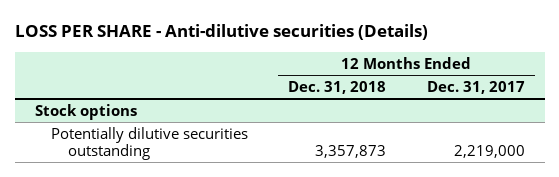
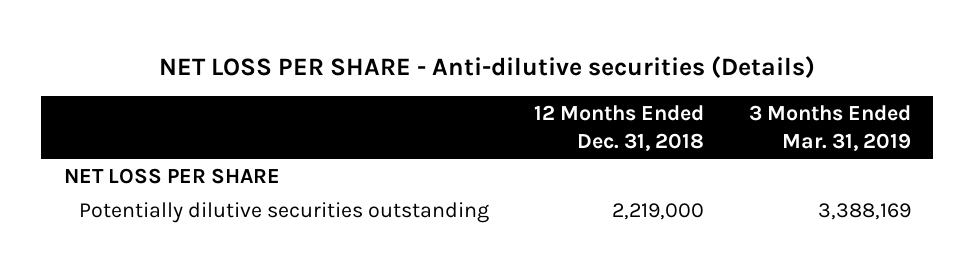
- LOSS PER SHARE - Anti-dilutive securities (Details)
+ NET LOSS PER SHARE - Anti-dilutive securities (Details)
- | 12 Months Ended Dec. 31, 2018 | 12 Months Ended Dec. 31, 2017
+ | 12 Months Ended Dec. 31, 2018 | 3 Months Ended Mar. 31, 2019
- Stock options
- Potentially dilutive securities outstanding | 3,357,873 | 2,219,000
+ NET LOSS PER SHARE
+ Potentially dilutive securities outstanding | 2,219,000 | 3,388,169

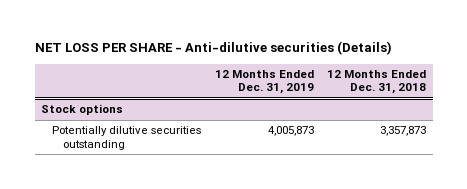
- | 12 Months Ended Dec. 31, 2018 | 3 Months Ended Mar. 31, 2019
+ | 12 Months Ended Dec. 31, 2019 | 12 Months Ended Dec. 31, 2018
- NET LOSS PER SHARE
- Potentially dilutive securities outstanding | 2,219,000 | 3,388,169
+ Stock options
+ Potentially dilutive securities outstanding | 4,005,873 | 3,357,873

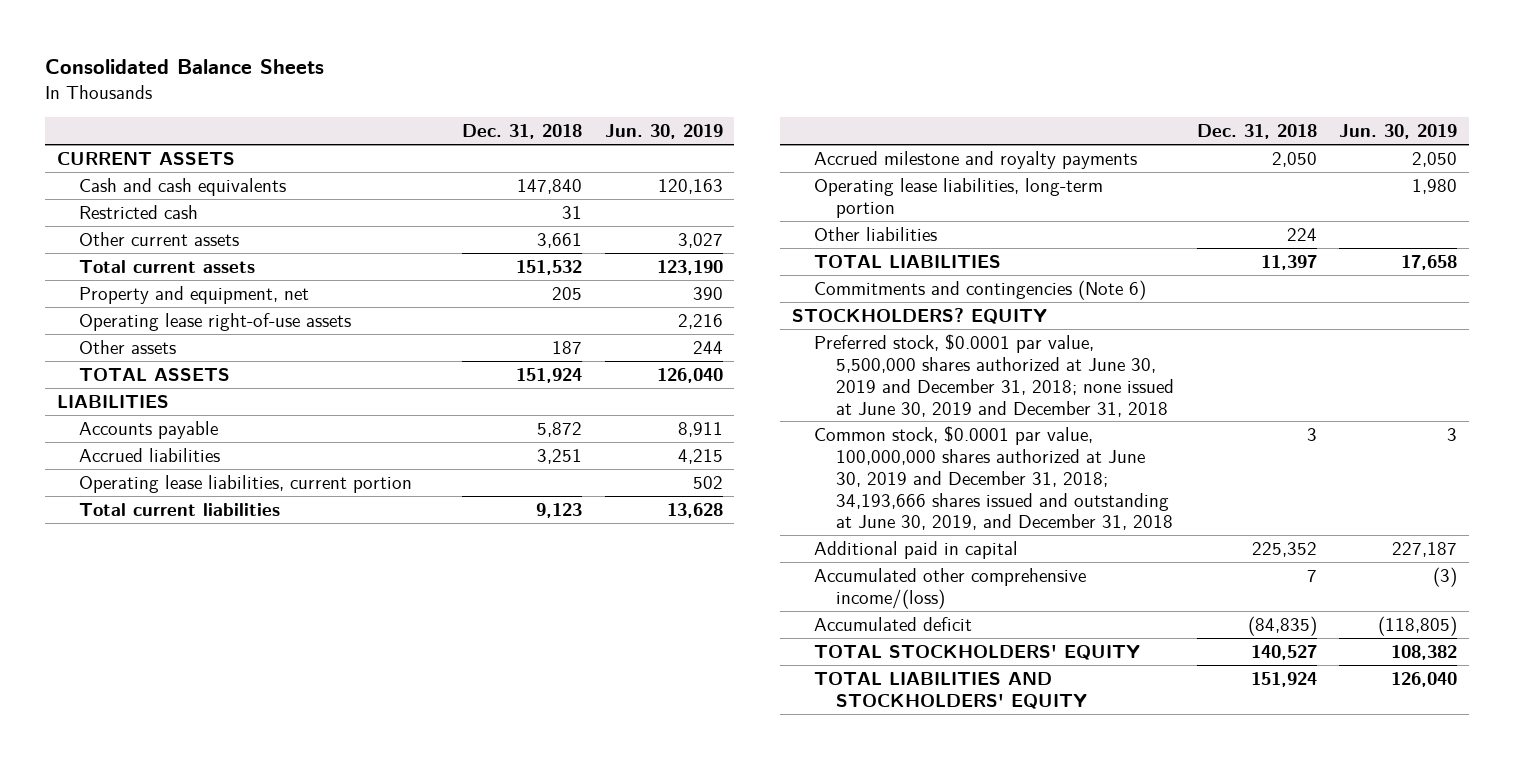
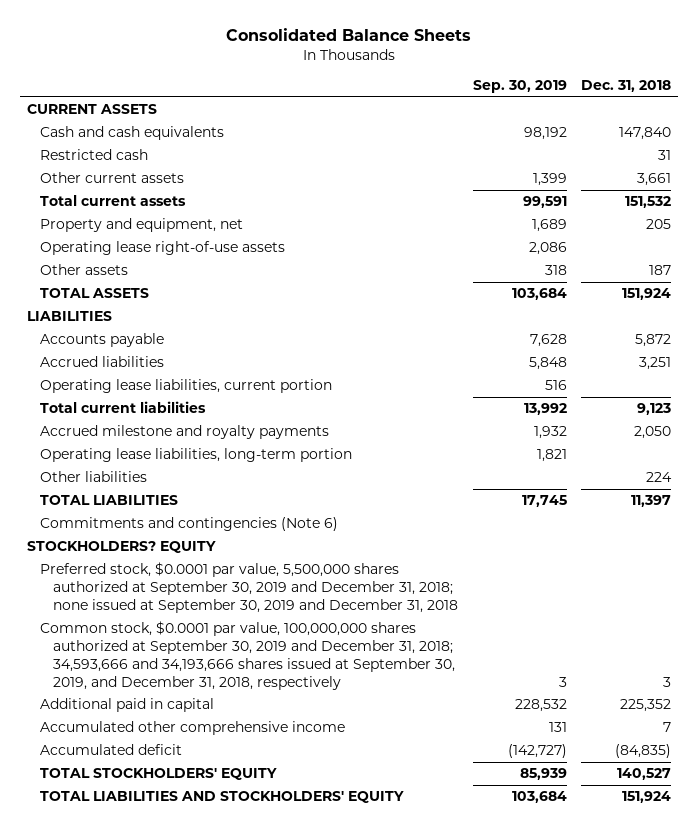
- | Dec. 31, 2018 | Jun. 30, 2019
+ | Sep. 30, 2019 | Dec. 31, 2018
- Preferred stock, $0.0001 par value, 5,500,000 shares authorized at June 30, 2019 and December 31, 2018; none issued at June 30, 2019 and December 31, 2018
- Common stock, $0.0001 par value, 100,000,000 shares authorized at June 30, 2019 and December 31, 2018; 34,193,666 shares issued and outstanding at June 30, 2019, and December 31, 2018 | 3 | 3
+ Preferred stock, $0.0001 par value, 5,500,000 shares authorized at September 30, 2019 and December 31, 2018; none issued at September 30, 2019 and December 31, 2018
+ Common stock, $0.0001 par value, 100,000,000 shares authorized at September 30, 2019 and December 31, 2018; 34,593,666 and 34,193,666 shares issued at September 30, 2019, and December 31, 2018, respectively | 3 | 3
- Accumulated other comprehensive income/(loss) | 7 | (3)
+ Accumulated other comprehensive income | 131 | 7

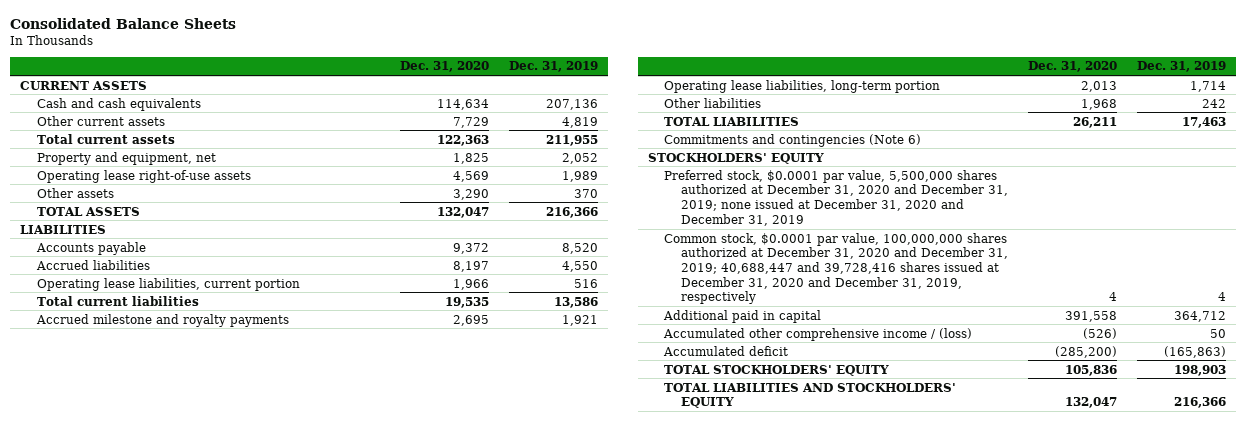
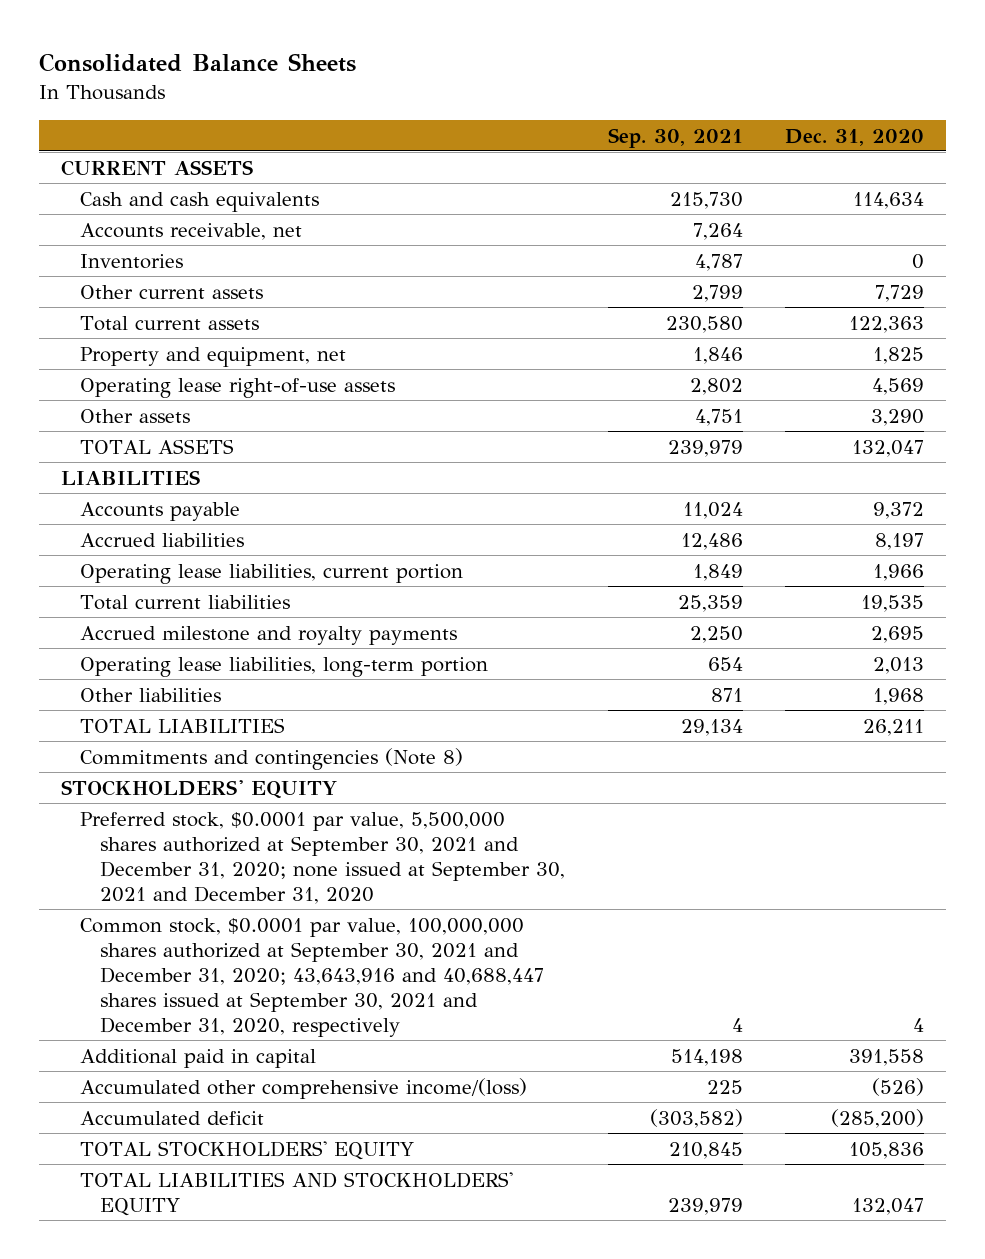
- | Dec. 31, 2020 | Dec. 31, 2019
+ | Sep. 30, 2021 | Dec. 31, 2020
+ Accounts receivable, net | 7,264 |
+ Inventories | 4,787 | 0
- Commitments and contingencies (Note 6)
+ Commitments and contingencies (Note 8)
- Preferred stock, $0.0001 par value, 5,500,000 shares authorized at December 31, 2020 and December 31, 2019; none issued at December 31, 2020 and December 31, 2019
- Common stock, $0.0001 par value, 100,000,000 shares authorized at December 31, 2020 and December 31, 2019; 40,688,447 and 39,728,416 shares issued at December 31, 2020 and December 31, 2019, respectively | 4 | 4
+ Preferred stock, $0.0001 par value, 5,500,000 shares authorized at September 30, 2021 and December 31, 2020; none issued at September 30, 2021 and December 31, 2020
+ Common stock, $0.0001 par value, 100,000,000 shares authorized at September 30, 2021 and December 31, 2020; 43,643,916 and 40,688,447 shares issued at September 30, 2021 and December 31, 2020, respectively | 4 | 4
- Accumulated other comprehensive income / (loss) | (526) | 50
+ Accumulated other comprehensive income/(loss) | 225 | (526)

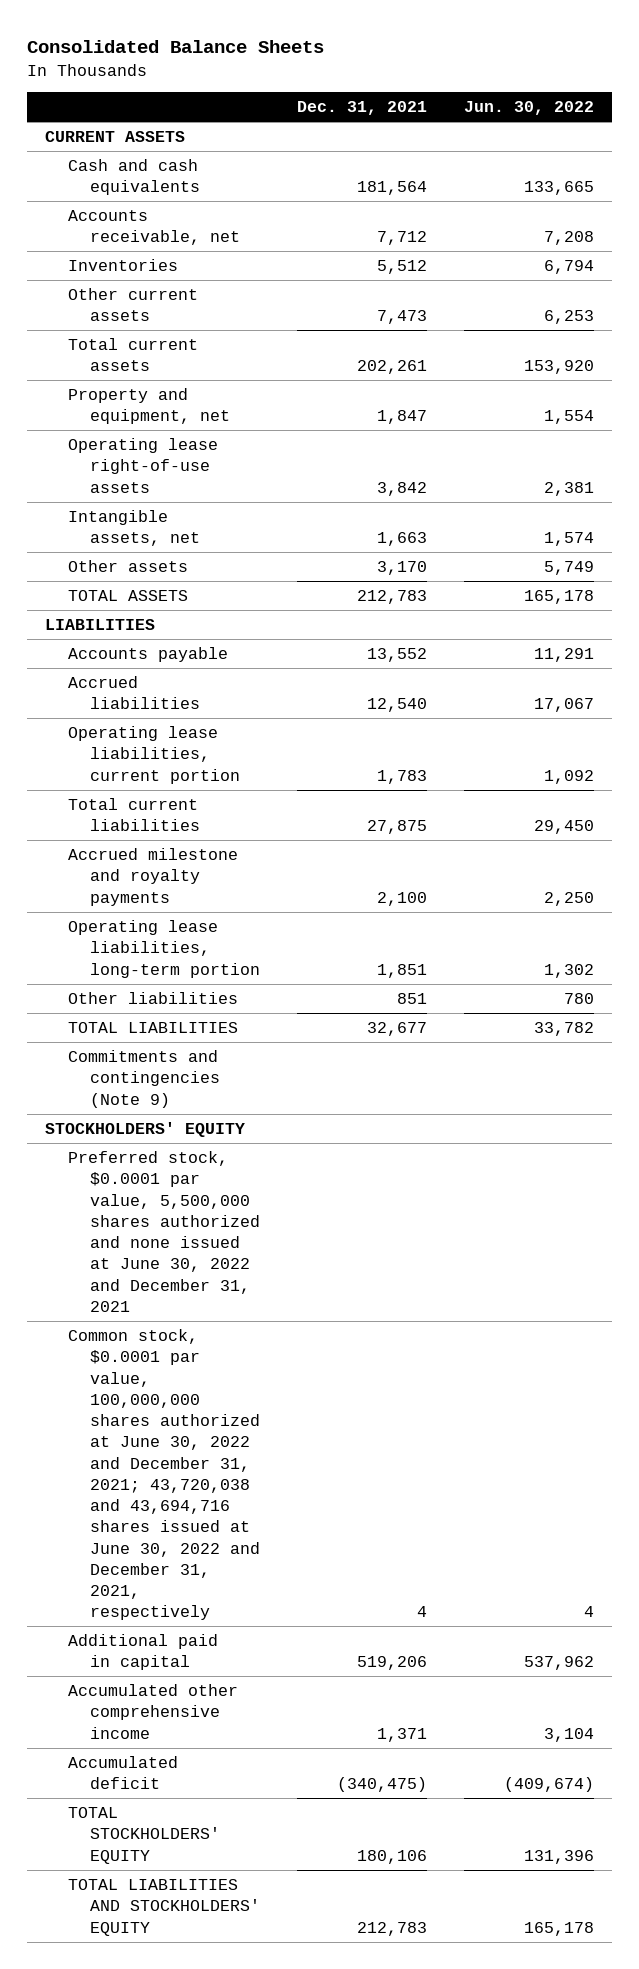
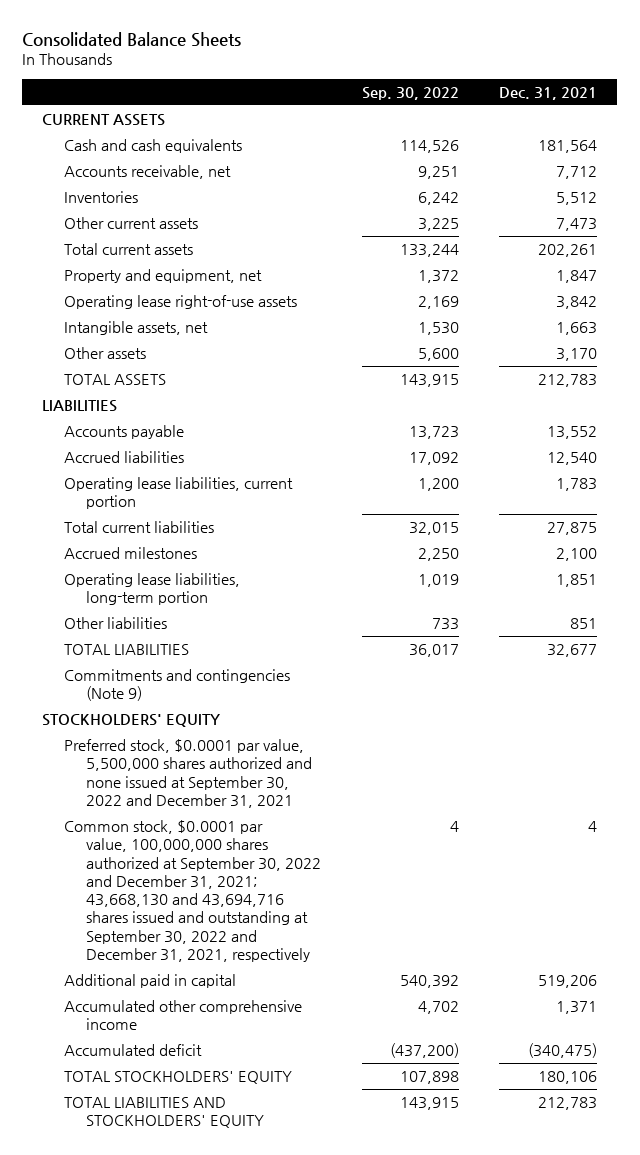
- | Dec. 31, 2021 | Jun. 30, 2022
+ | Sep. 30, 2022 | Dec. 31, 2021
- Accrued milestone and royalty payments | 2,100 | 2,250
+ Accrued milestones | 2,250 | 2,100
- Preferred stock, $0.0001 par value, 5,500,000 shares authorized and none issued at June 30, 2022 and December 31, 2021
- Common stock, $0.0001 par value, 100,000,000 shares authorized at June 30, 2022 and December 31, 2021; 43,720,038 and 43,694,716 shares issued at June 30, 2022 and December 31, 2021, respectively | 4 | 4
+ Preferred stock, $0.0001 par value, 5,500,000 shares authorized and none issued at September 30, 2022 and December 31, 2021
+ Common stock, $0.0001 par value, 100,000,000 shares authorized at September 30, 2022 and December 31, 2021; 43,668,130 and 43,694,716 shares issued and outstanding at September 30, 2022 and December 31, 2021, respectively | 4 | 4

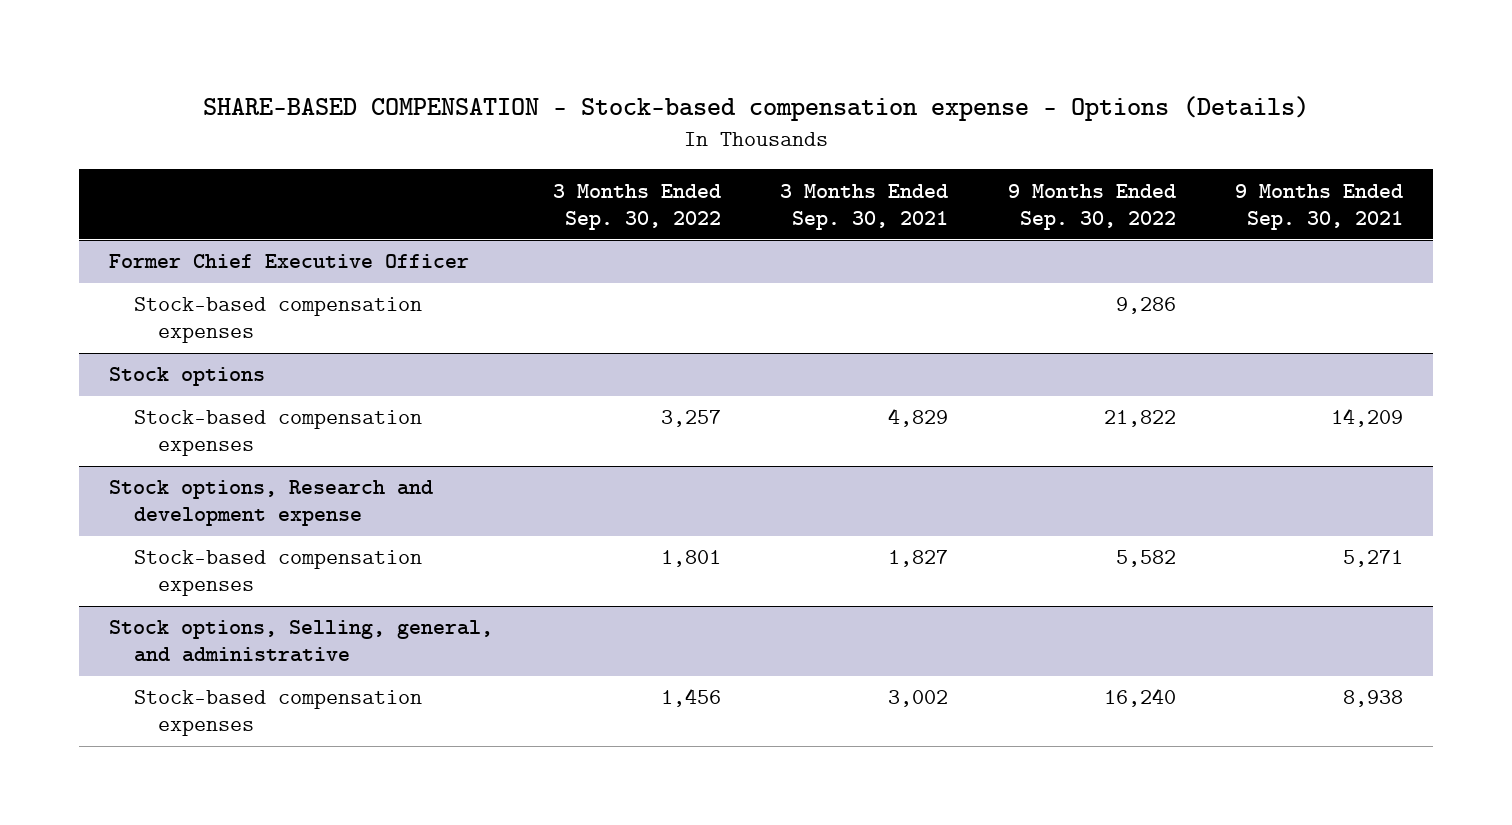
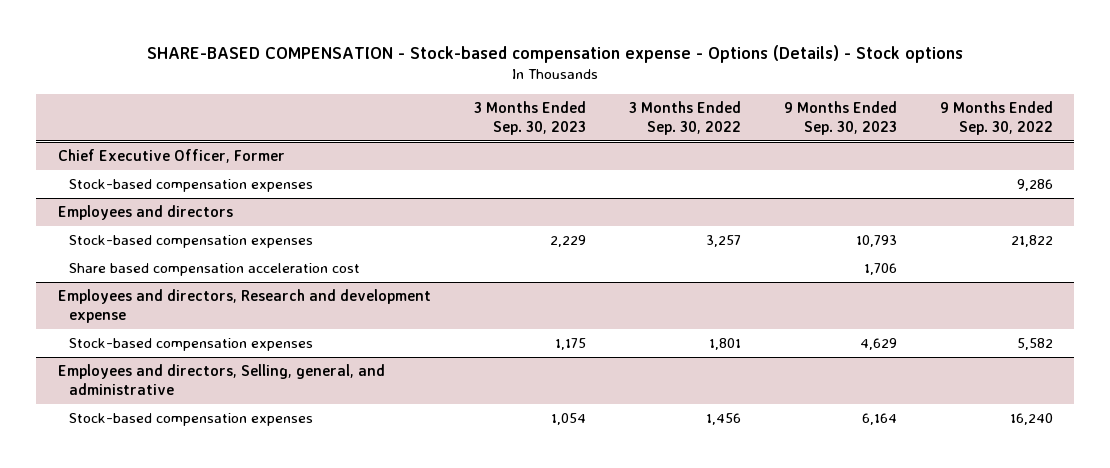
- SHARE-BASED COMPENSATION - Stock-based compensation expense - Options (Details)
+ SHARE-BASED COMPENSATION - Stock-based compensation expense - Options (Details) - Stock options
- | 3 Months Ended Sep. 30, 2022 | 3 Months Ended Sep. 30, 2021 | 9 Months Ended Sep. 30, 2022 | 9 Months Ended Sep. 30, 2021
+ | 3 Months Ended Sep. 30, 2023 | 3 Months Ended Sep. 30, 2022 | 9 Months Ended Sep. 30, 2023 | 9 Months Ended Sep. 30, 2022
- Former Chief Executive Officer
+ Chief Executive Officer, Former
- Stock options
+ Employees and directors
- Stock options, Research and development expense
+ Share based compensation acceleration cost | | | 1,706 |
+ Employees and directors, Research and development expense
- Stock options, Selling, general, and administrative
+ Employees and directors, Selling, general, and administrative

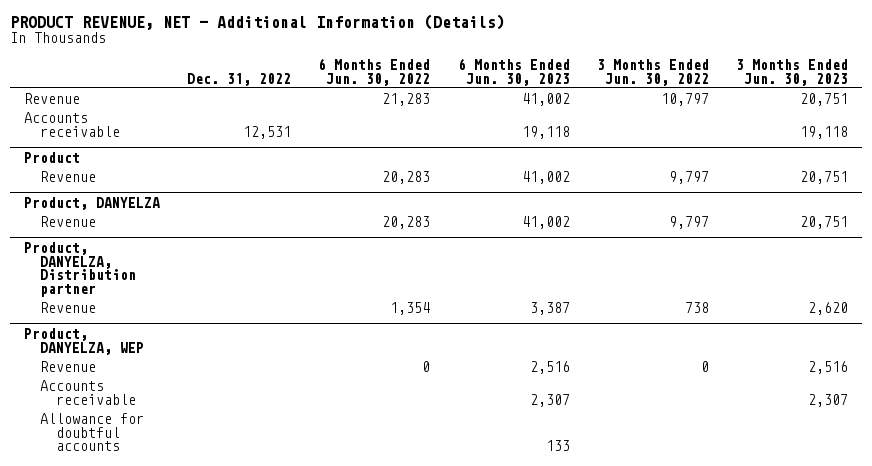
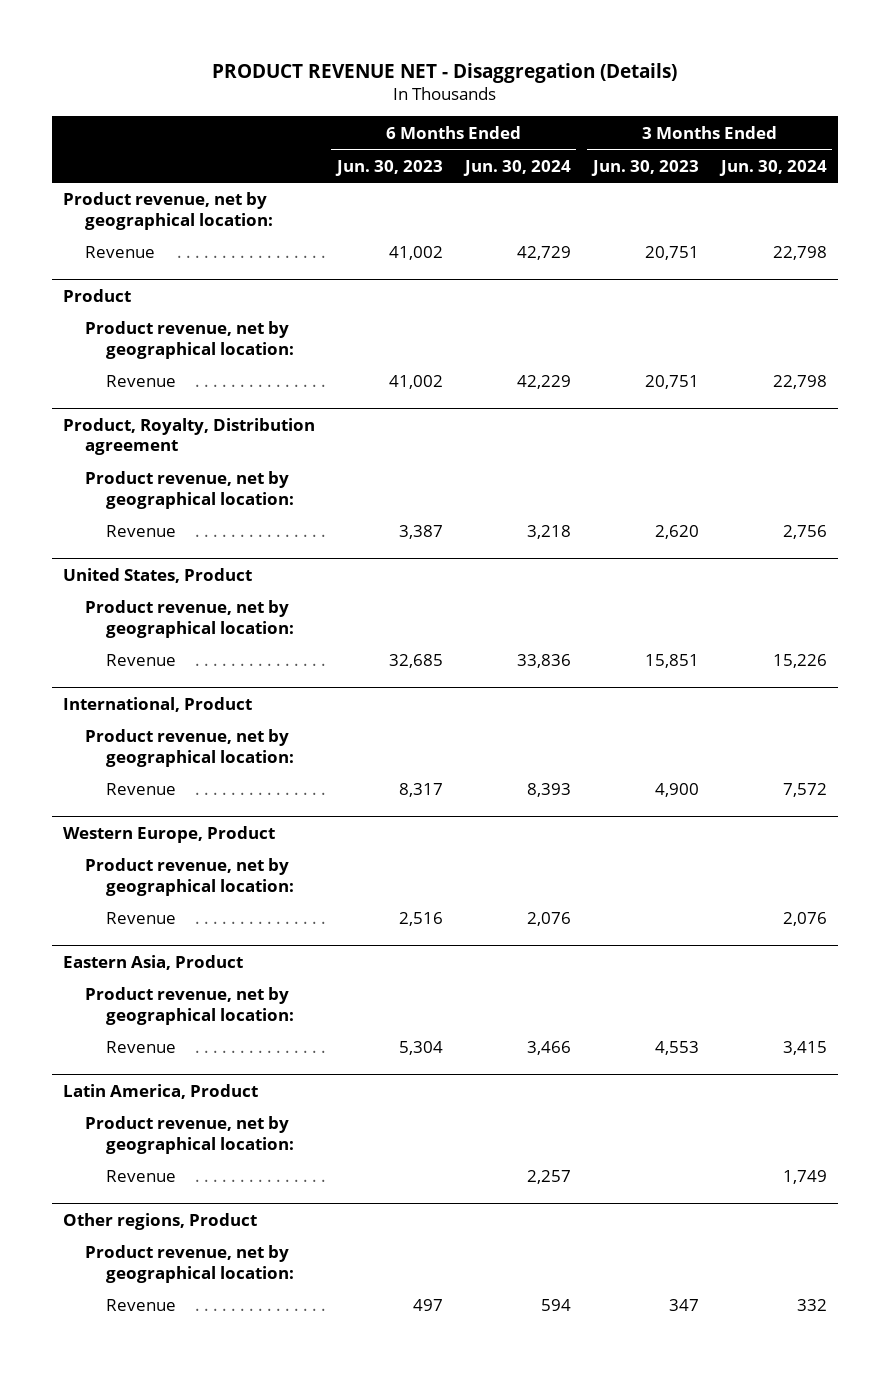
- PRODUCT REVENUE, NET - Additional Information (Details)
+ PRODUCT REVENUE NET - Disaggregation (Details)
- | Dec. 31, 2022 | 6 Months Ended Jun. 30, 2022 | 6 Months Ended Jun. 30, 2023 | 3 Months Ended Jun. 30, 2022 | 3 Months Ended Jun. 30, 2023
+ | 6 Months Ended Jun. 30, 2023 | 6 Months Ended Jun. 30, 2024 | 3 Months Ended Jun. 30, 2023 | 3 Months Ended Jun. 30, 2024
+ Product revenue, net by geographical location:
- Accounts receivable | 12,531 | | 19,118 | | 19,118
@ Product
- Revenue | | 20,283 | 41,002 | 9,797 | 20,751
- Product, DANYELZA
@ Product
+ Product revenue, net by geographical location:
- Product, DANYELZA, Distribution partner
+ Product, Royalty, Distribution agreement
+ Product revenue, net by geographical location:
- Product, DANYELZA, WEP
- Revenue | | 0 | 2,516 | 0 | 2,516
- Accounts receivable | | | 2,307 | | 2,307
- Allowance for doubtful accounts | | | 133 | |
+ United States, Product
+ Product revenue, net by geographical location:
+ Revenue | 32,685 | 33,836 | 15,851 | 15,226
+ International, Product
+ Product revenue, net by geographical location:
+ Revenue | 8,317 | 8,393 | 4,900 | 7,572
+ Western Europe, Product
+ Product revenue, net by geographical location:
+ Revenue | 2,516 | 2,076 | | 2,076
+ Eastern Asia, Product
+ Product revenue, net by geographical location:
+ Revenue | 5,304 | 3,466 | 4,553 | 3,415
+ Latin America, Product
+ Product revenue, net by geographical location:
+ Revenue | | 2,257 | | 1,749
+ Other regions, Product
+ Product revenue, net by geographical location:
+ Revenue | 497 | 594 | 347 | 332

